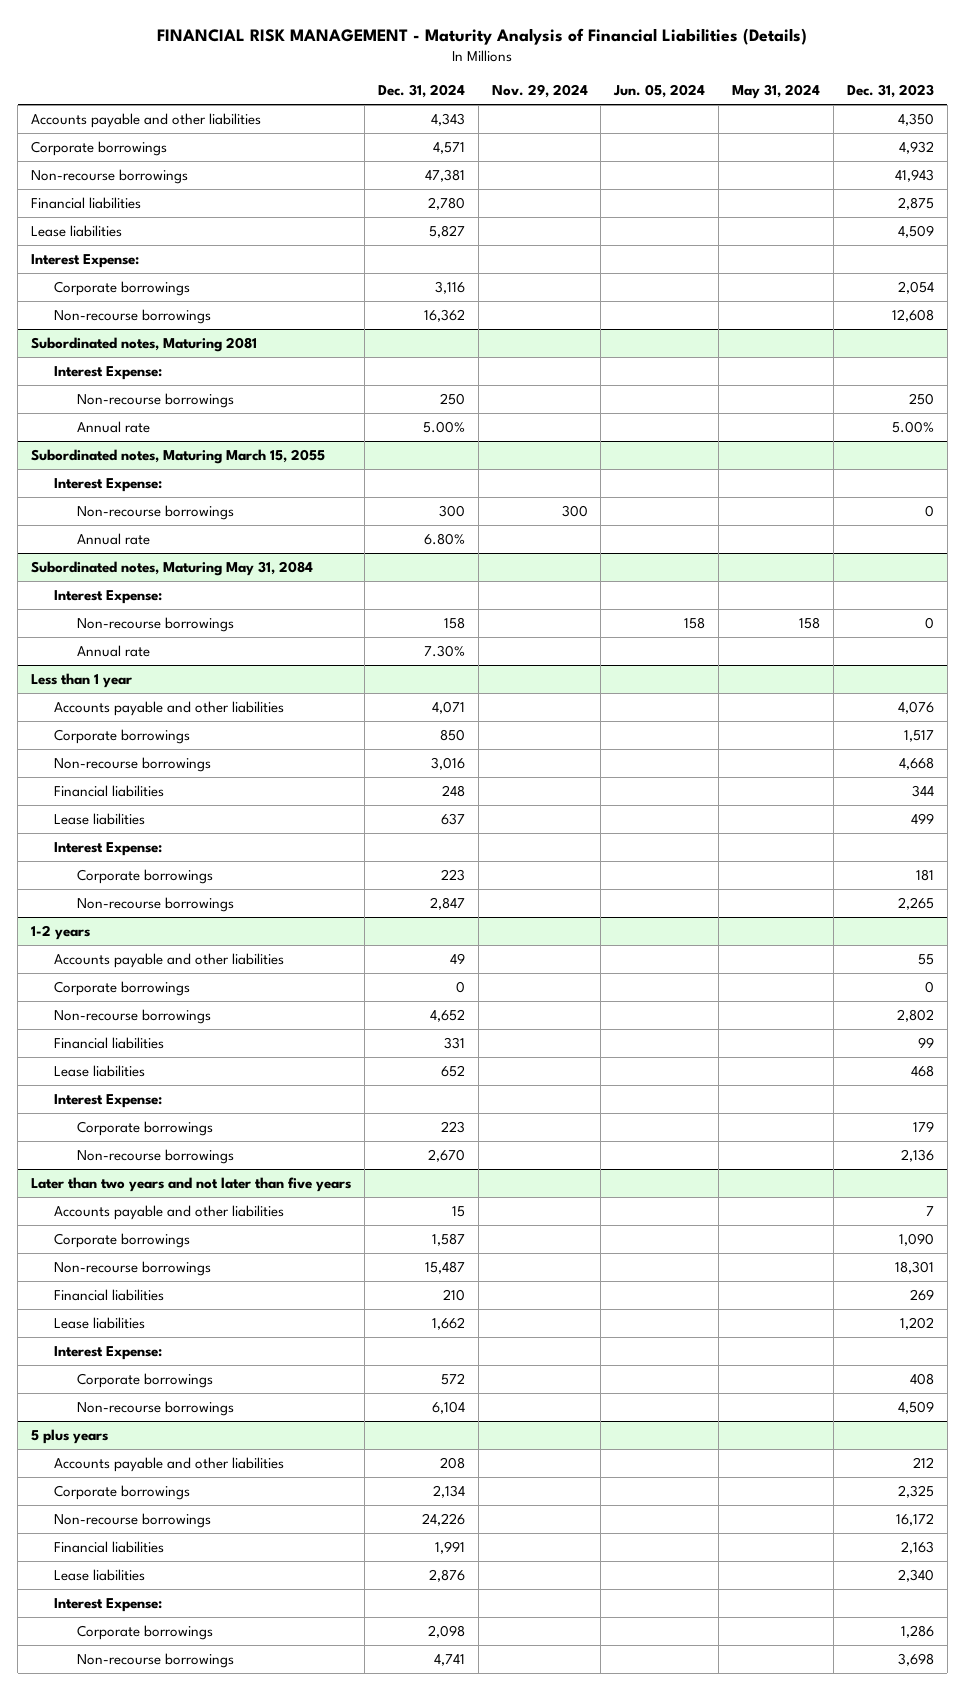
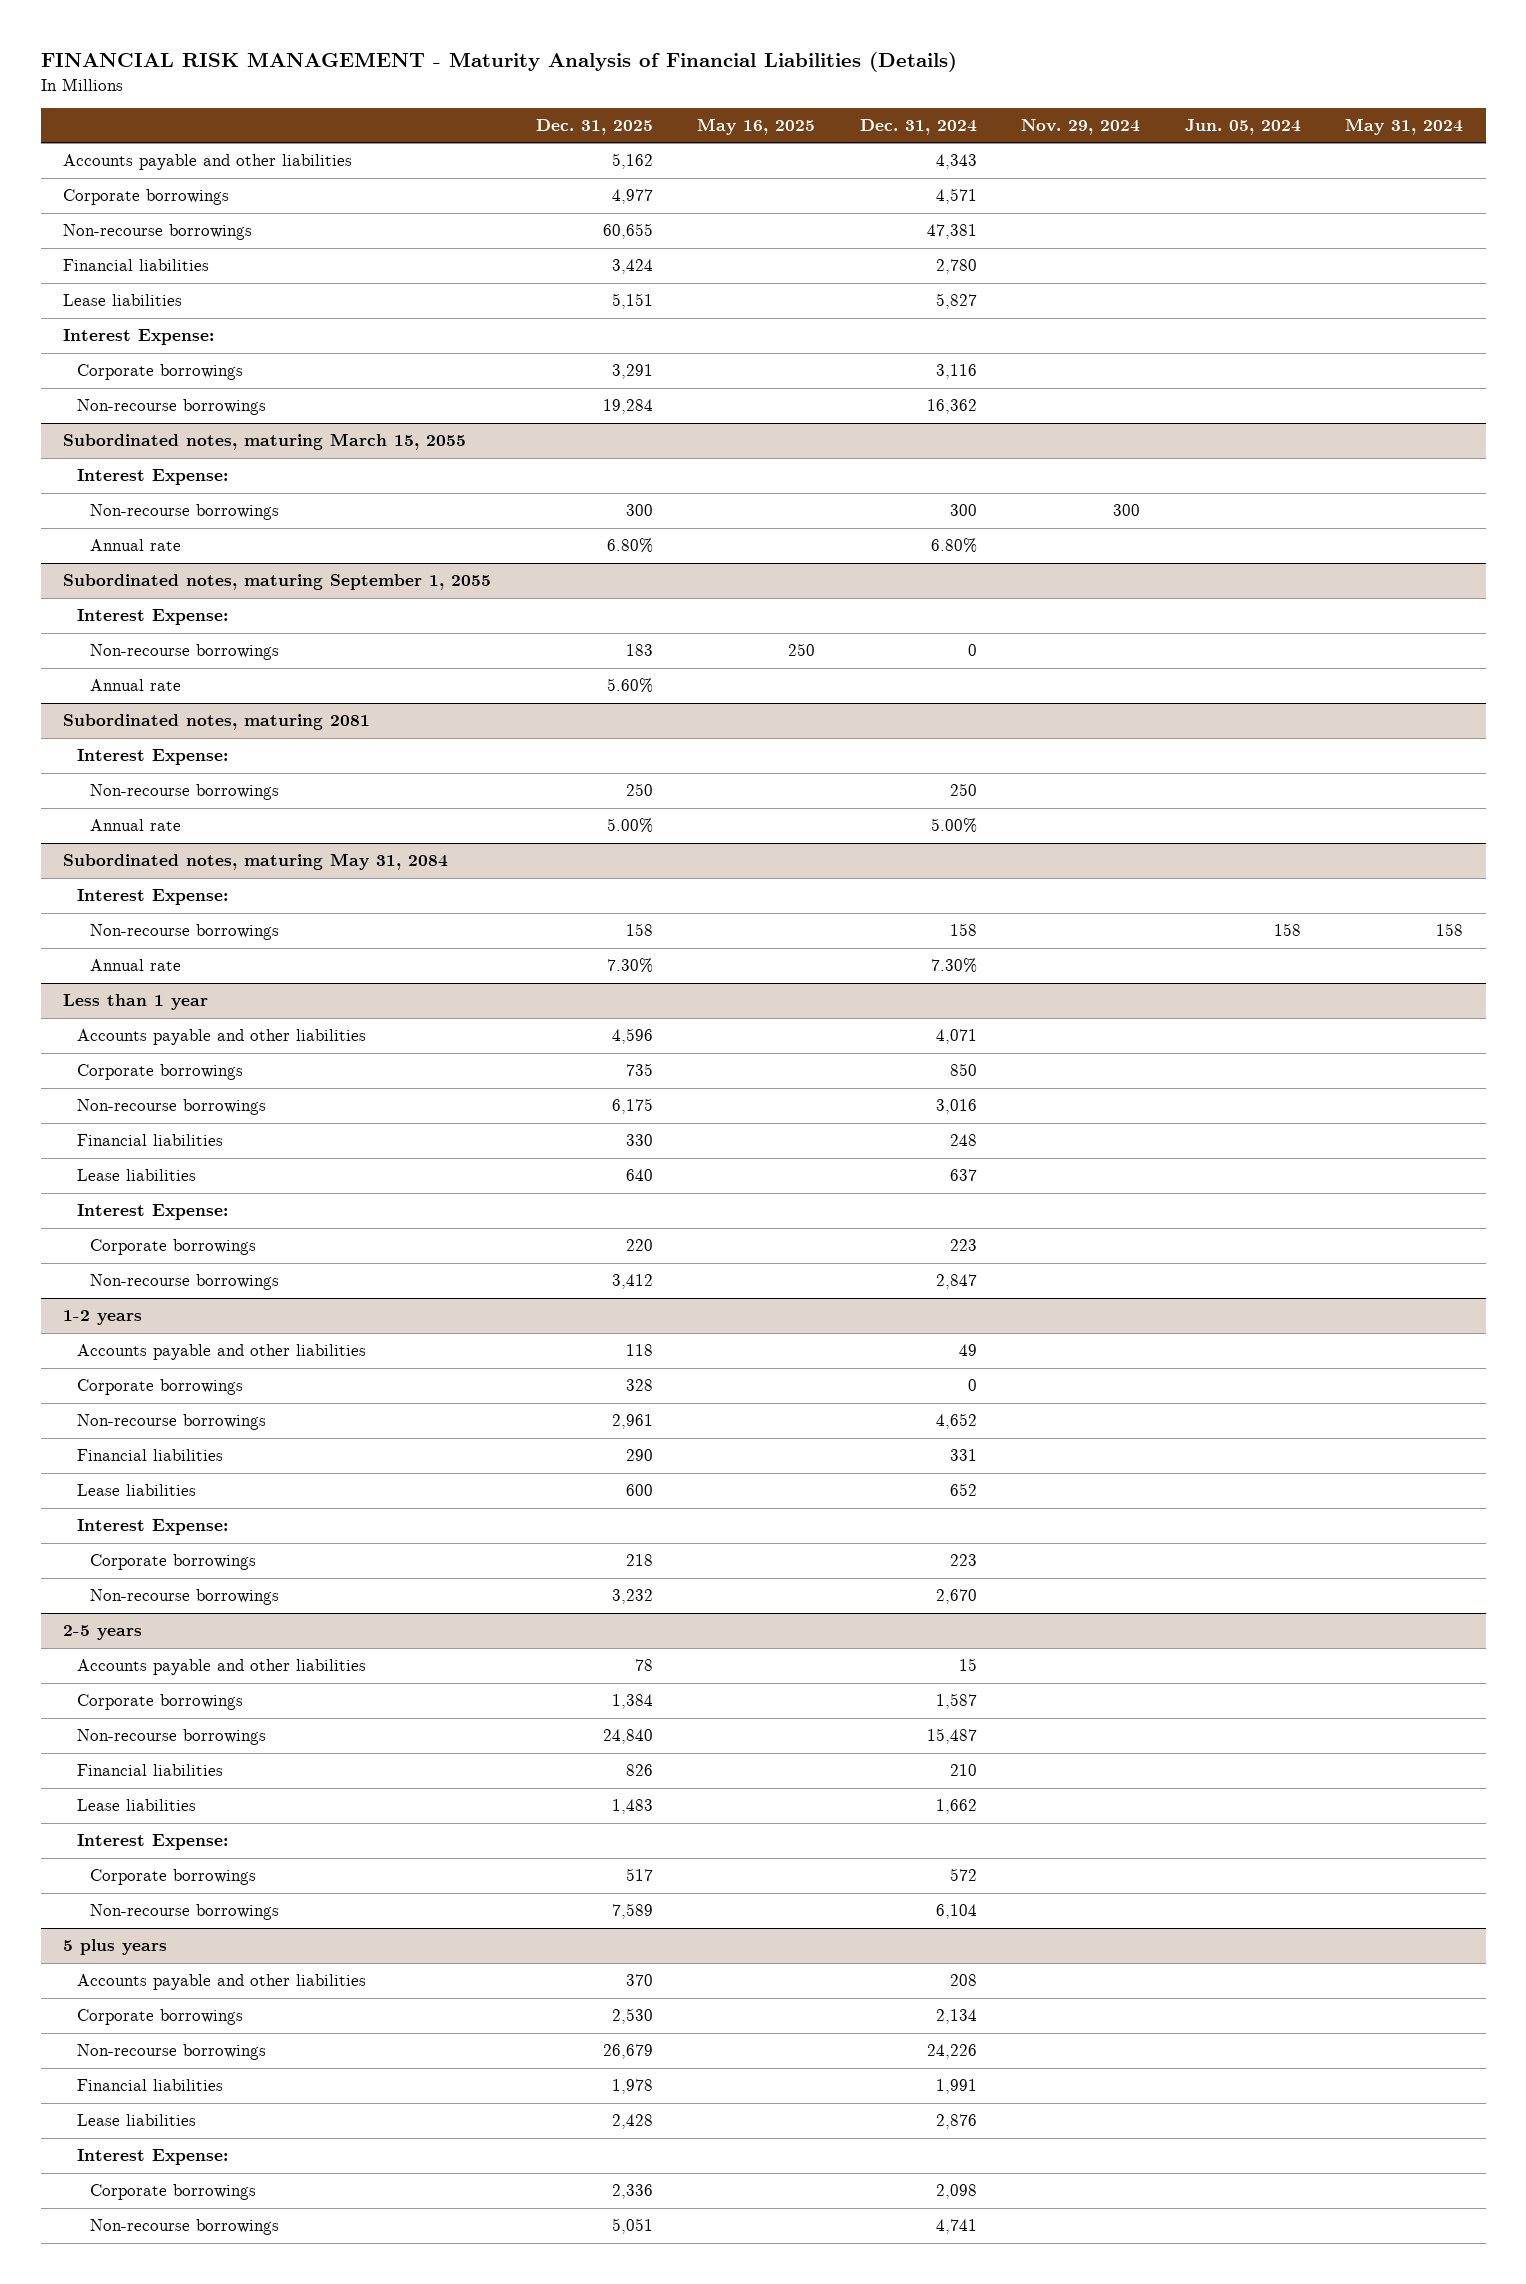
- | Dec. 31, 2024 | Nov. 29, 2024 | Jun. 05, 2024 | May 31, 2024 | Dec. 31, 2023
+ | Dec. 31, 2025 | May 16, 2025 | Dec. 31, 2024 | Nov. 29, 2024 | Jun. 05, 2024 | May 31, 2024
- Subordinated notes, Maturing 2081
- Interest Expense:
- Non-recourse borrowings | 250 | | | | 250
- Annual rate | 5.00% | | | | 5.00%
- Subordinated notes, Maturing March 15, 2055
+ Subordinated notes, maturing March 15, 2055
- Subordinated notes, Maturing May 31, 2084
+ Subordinated notes, maturing September 1, 2055
+ Non-recourse borrowings | 183 | 250 | 0 | | |
+ Annual rate | 5.60% | | | | |
+ Subordinated notes, maturing 2081
+ Interest Expense:
+ Non-recourse borrowings | 250 | | 250 | | |
+ Annual rate | 5.00% | | 5.00% | | |
+ Subordinated notes, maturing May 31, 2084
+ Interest Expense:
- Later than two years and not later than five years
+ 2-5 years

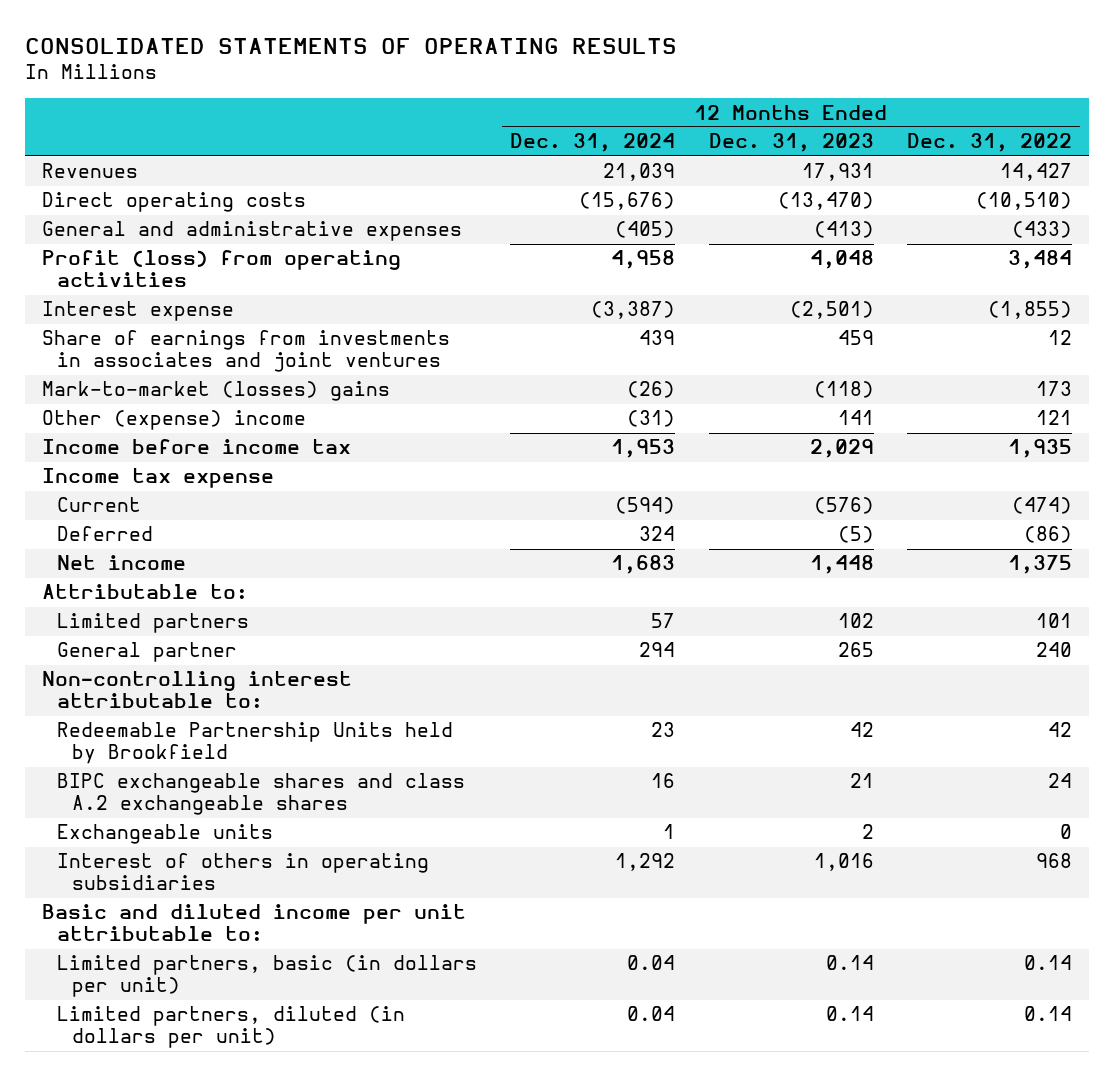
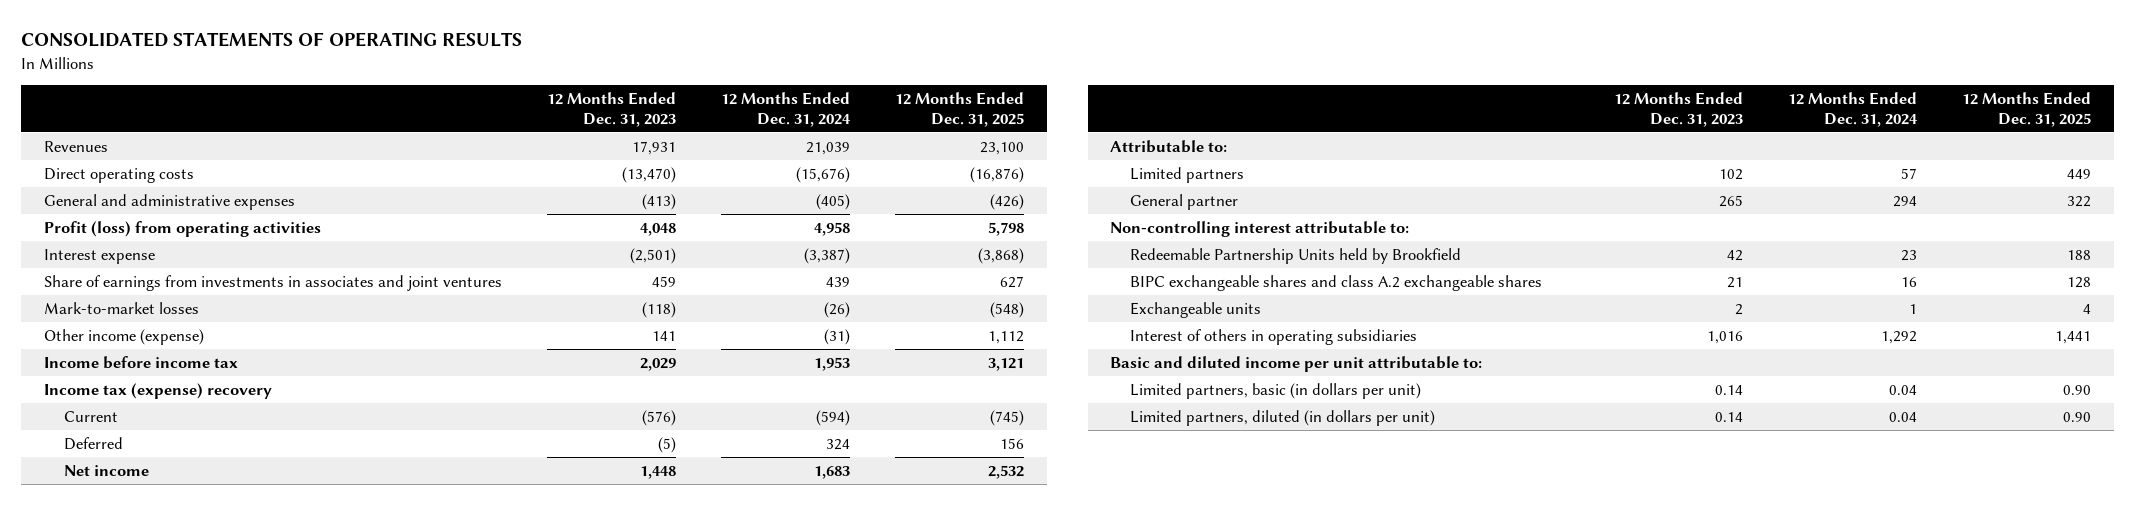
- | 12 Months Ended Dec. 31, 2024 | 12 Months Ended Dec. 31, 2023 | 12 Months Ended Dec. 31, 2022
+ | 12 Months Ended Dec. 31, 2023 | 12 Months Ended Dec. 31, 2024 | 12 Months Ended Dec. 31, 2025
- Mark-to-market (losses) gains | (26) | (118) | 173
- Other (expense) income | (31) | 141 | 121
+ Mark-to-market losses | (118) | (26) | (548)
+ Other income (expense) | 141 | (31) | 1,112
- Income tax expense
+ Income tax (expense) recovery

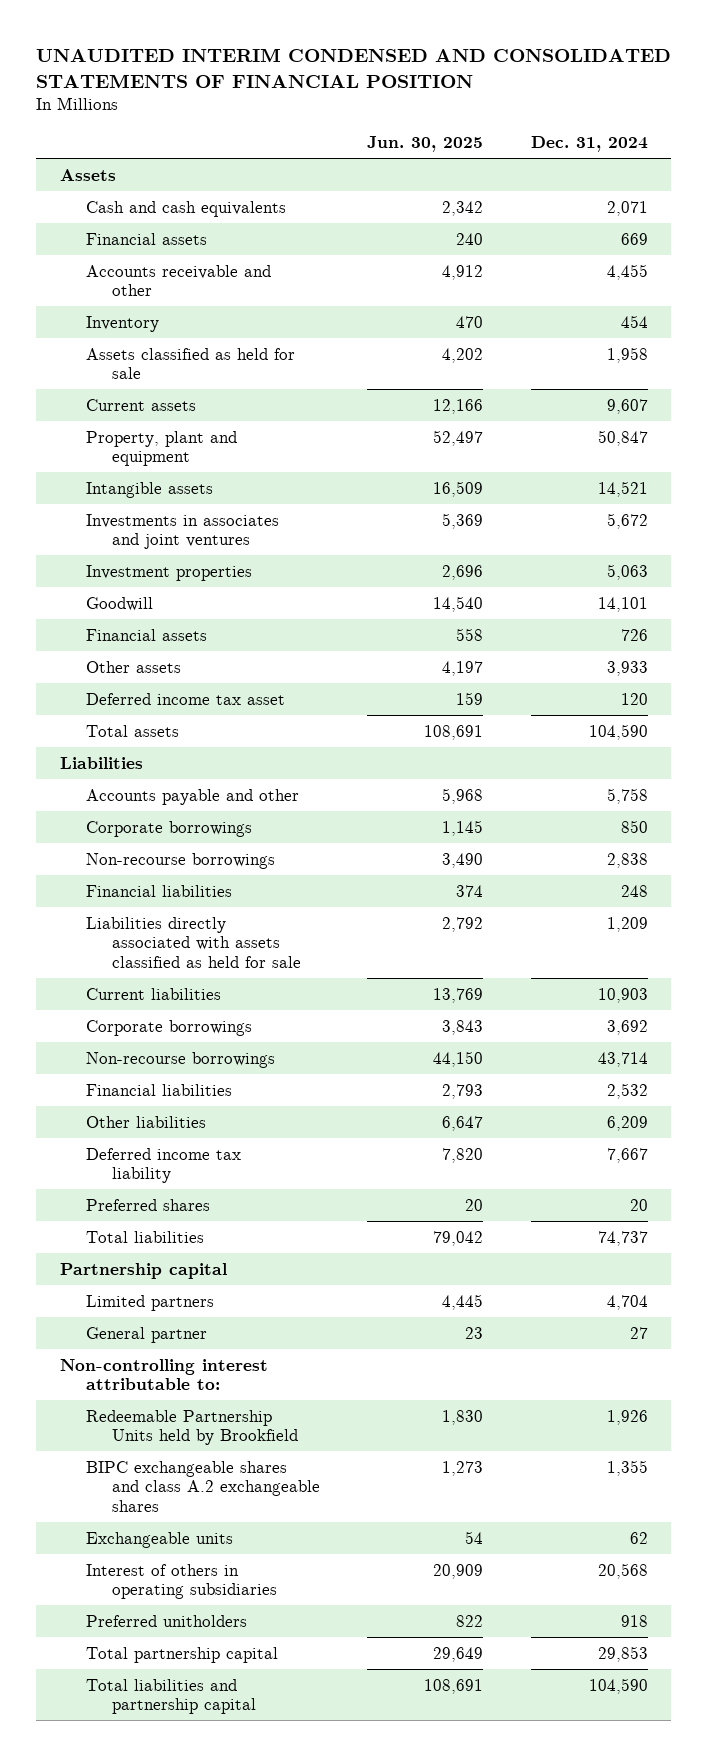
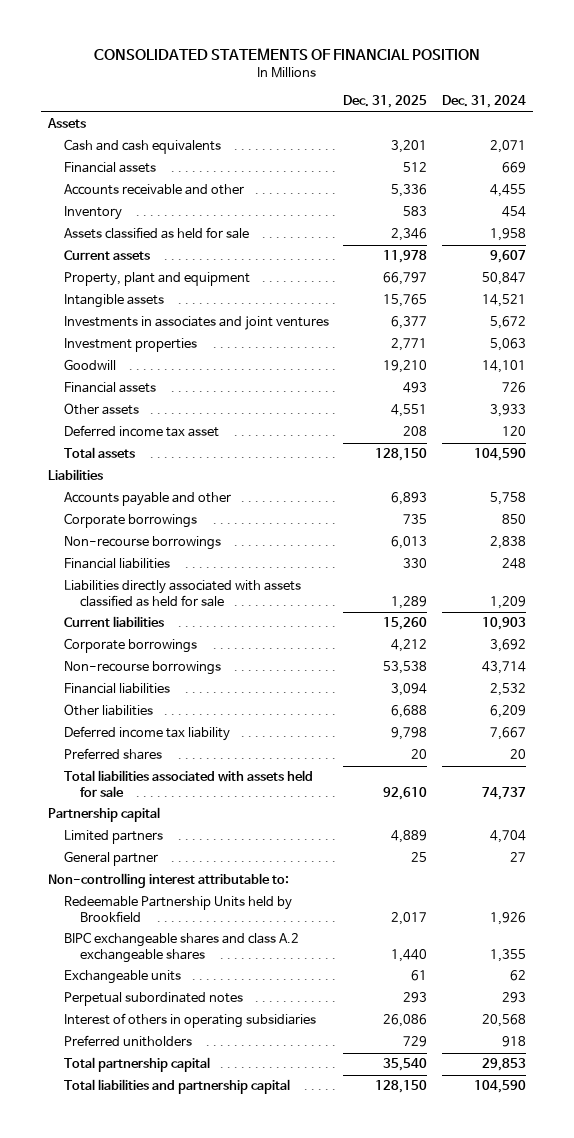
- UNAUDITED INTERIM CONDENSED AND CONSOLIDATED STATEMENTS OF FINANCIAL POSITION
+ CONSOLIDATED STATEMENTS OF FINANCIAL POSITION
- | Jun. 30, 2025 | Dec. 31, 2024
+ | Dec. 31, 2025 | Dec. 31, 2024
- Total liabilities | 79,042 | 74,737
+ Total liabilities associated with assets held for sale | 92,610 | 74,737
+ Perpetual subordinated notes | 293 | 293

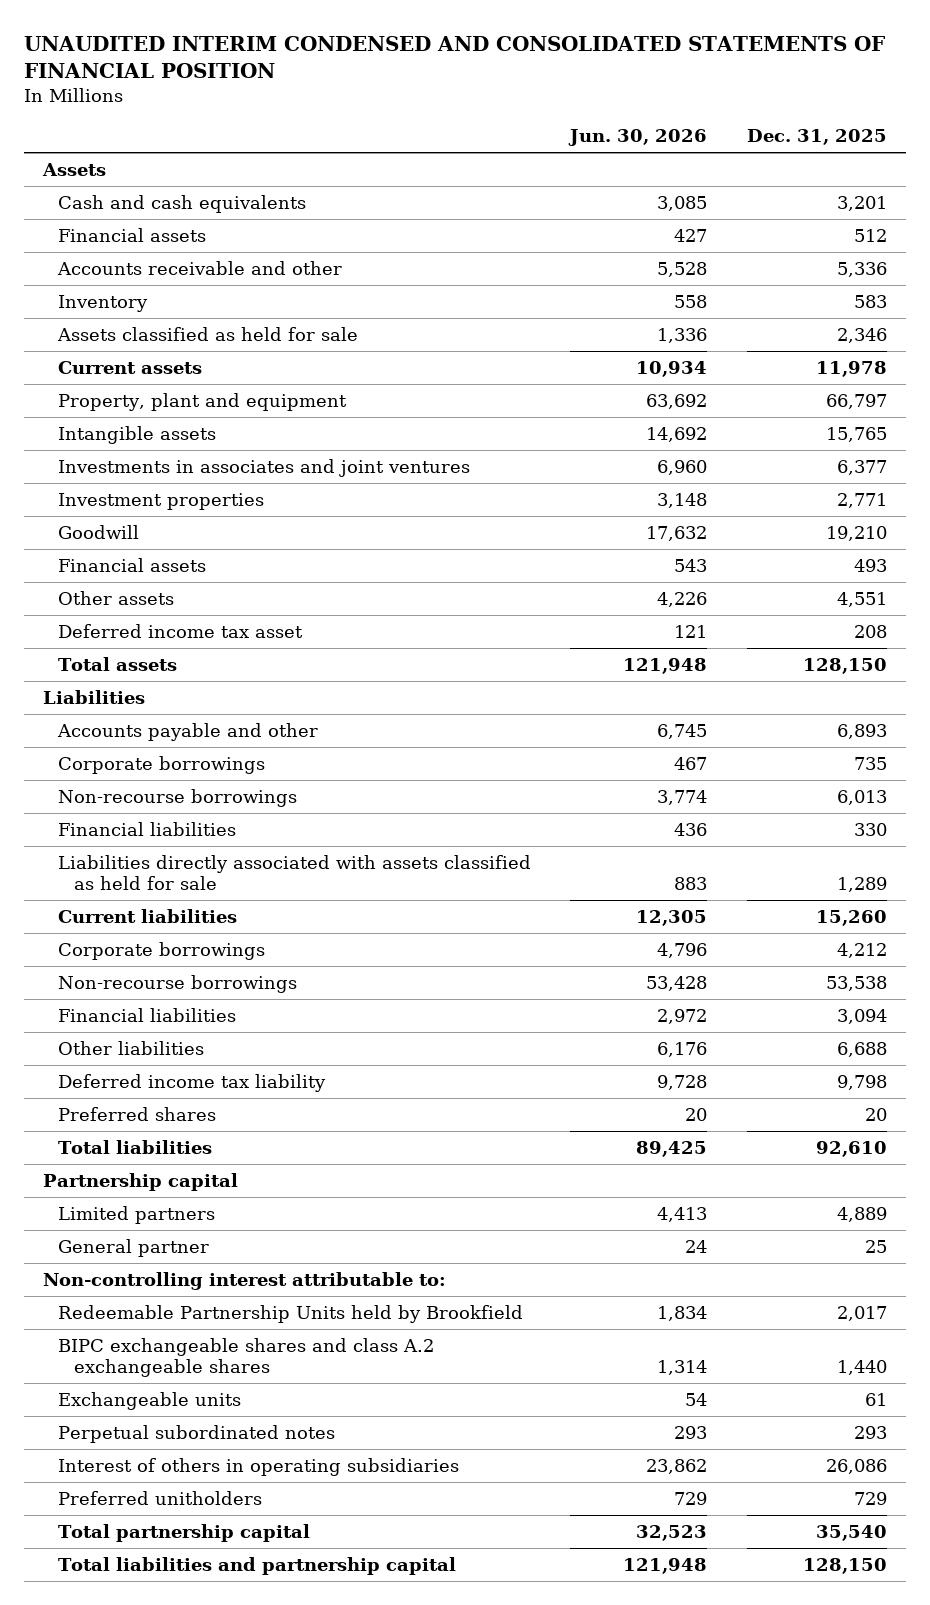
- CONSOLIDATED STATEMENTS OF FINANCIAL POSITION
+ UNAUDITED INTERIM CONDENSED AND CONSOLIDATED STATEMENTS OF FINANCIAL POSITION
- | Dec. 31, 2025 | Dec. 31, 2024
+ | Jun. 30, 2026 | Dec. 31, 2025
- Total liabilities associated with assets held for sale | 92,610 | 74,737
+ Total liabilities | 89,425 | 92,610

